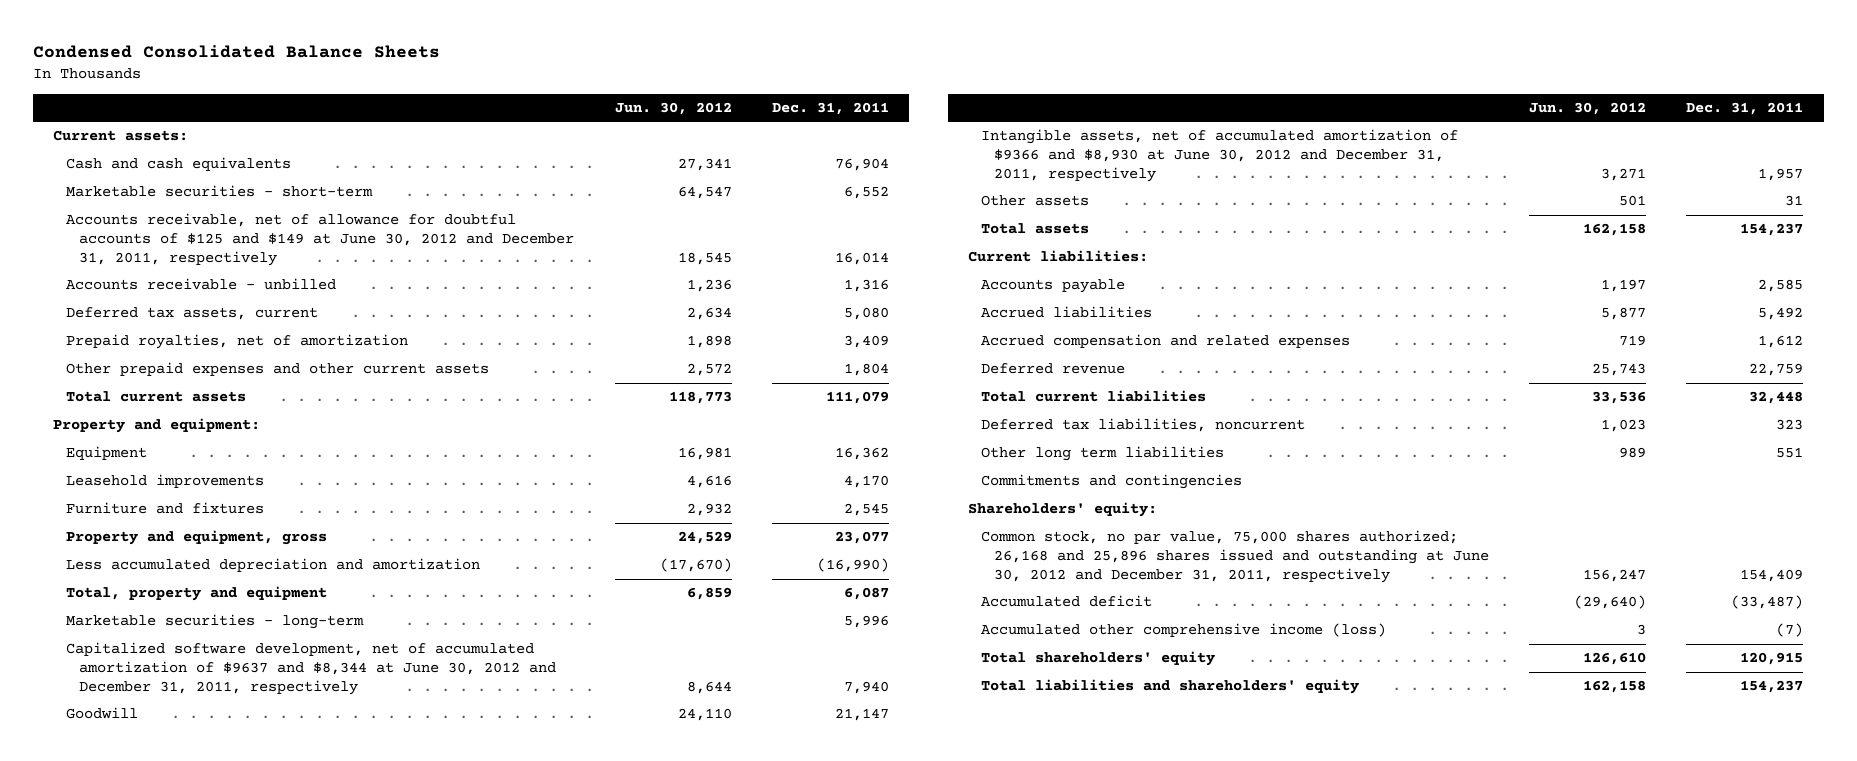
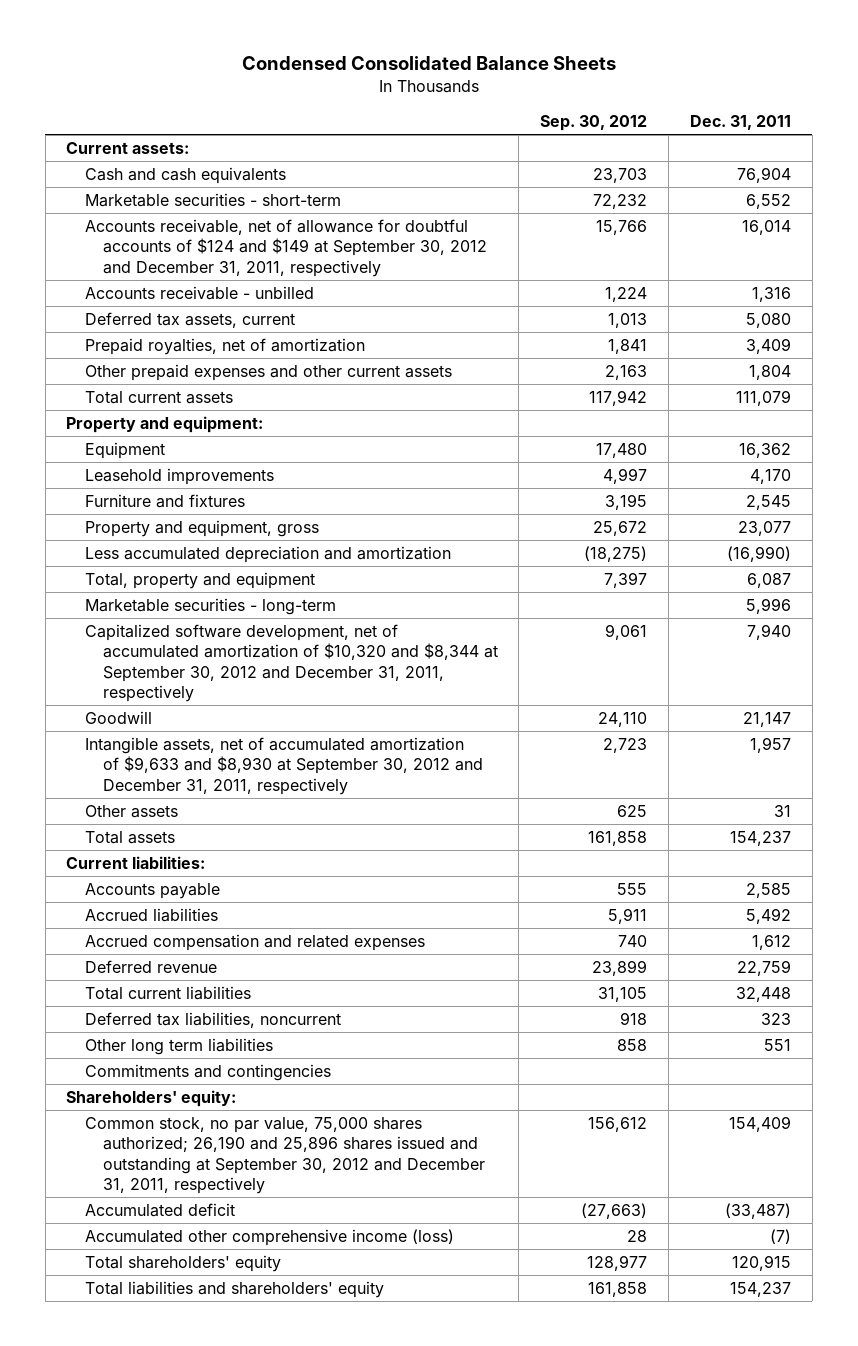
- | Jun. 30, 2012 | Dec. 31, 2011
+ | Sep. 30, 2012 | Dec. 31, 2011
- Accounts receivable, net of allowance for doubtful accounts of $125 and $149 at June 30, 2012 and December 31, 2011, respectively | 18,545 | 16,014
+ Accounts receivable, net of allowance for doubtful accounts of $124 and $149 at September 30, 2012 and December 31, 2011, respectively | 15,766 | 16,014
- Capitalized software development, net of accumulated amortization of $9637 and $8,344 at June 30, 2012 and December 31, 2011, respectively | 8,644 | 7,940
+ Capitalized software development, net of accumulated amortization of $10,320 and $8,344 at September 30, 2012 and December 31, 2011, respectively | 9,061 | 7,940
- Intangible assets, net of accumulated amortization of $9366 and $8,930 at June 30, 2012 and December 31, 2011, respectively | 3,271 | 1,957
+ Intangible assets, net of accumulated amortization of $9,633 and $8,930 at September 30, 2012 and December 31, 2011, respectively | 2,723 | 1,957
- Common stock, no par value, 75,000 shares authorized; 26,168 and 25,896 shares issued and outstanding at June 30, 2012 and December 31, 2011, respectively | 156,247 | 154,409
+ Common stock, no par value, 75,000 shares authorized; 26,190 and 25,896 shares issued and outstanding at September 30, 2012 and December 31, 2011, respectively | 156,612 | 154,409

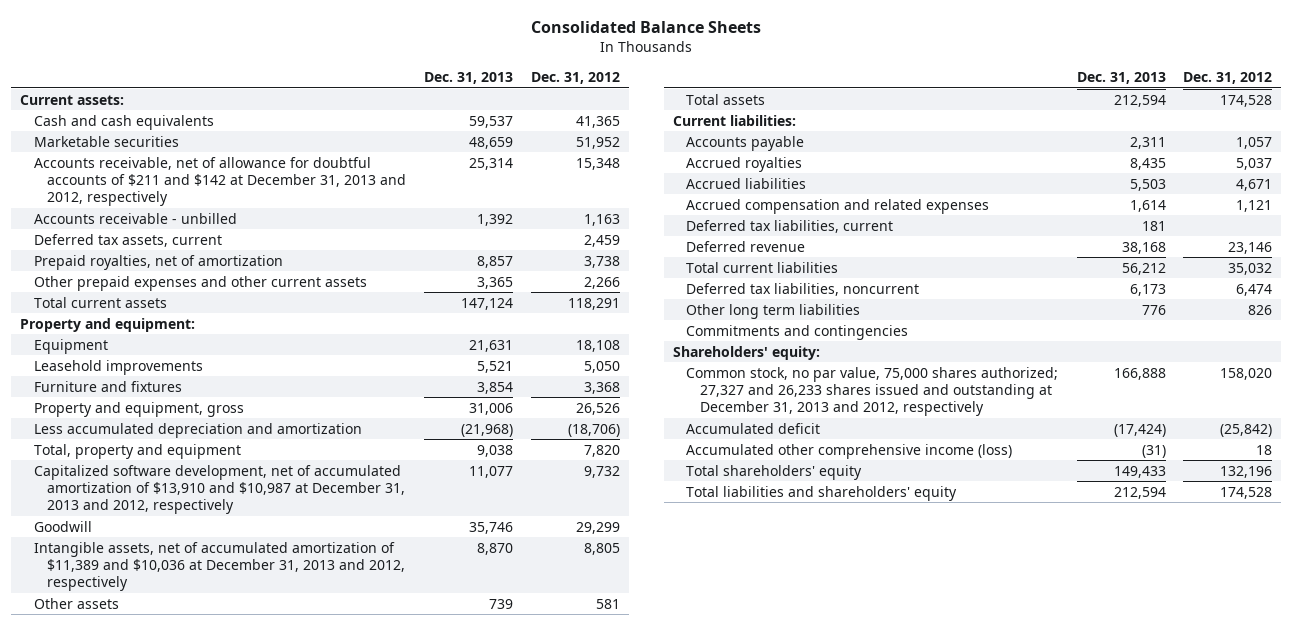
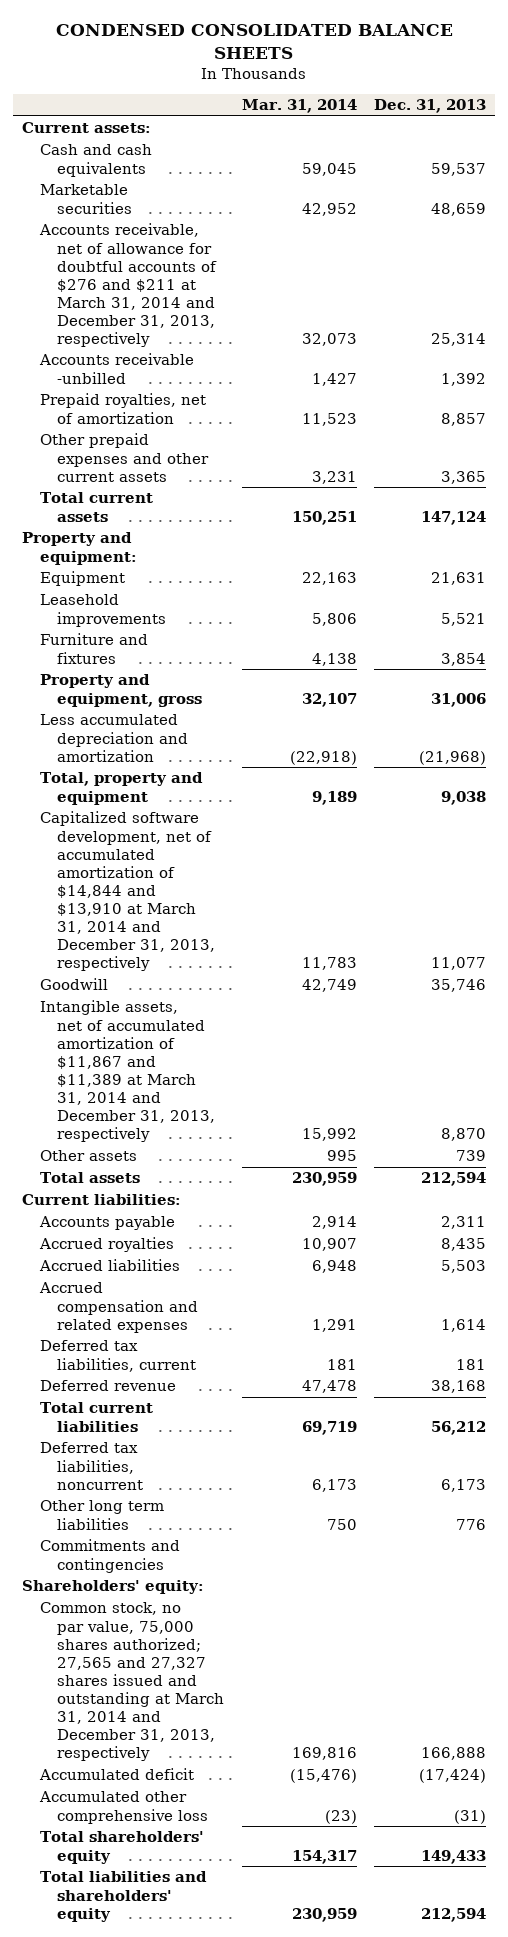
- Consolidated Balance Sheets
+ CONDENSED CONSOLIDATED BALANCE SHEETS
- | Dec. 31, 2013 | Dec. 31, 2012
+ | Mar. 31, 2014 | Dec. 31, 2013
- Accounts receivable, net of allowance for doubtful accounts of $211 and $142 at December 31, 2013 and 2012, respectively | 25,314 | 15,348
- Accounts receivable - unbilled | 1,392 | 1,163
- Deferred tax assets, current | | 2,459
+ Accounts receivable, net of allowance for doubtful accounts of $276 and $211 at March 31, 2014 and December 31, 2013, respectively | 32,073 | 25,314
+ Accounts receivable -unbilled | 1,427 | 1,392
- Capitalized software development, net of accumulated amortization of $13,910 and $10,987 at December 31, 2013 and 2012, respectively | 11,077 | 9,732
+ Capitalized software development, net of accumulated amortization of $14,844 and $13,910 at March 31, 2014 and December 31, 2013, respectively | 11,783 | 11,077
- Intangible assets, net of accumulated amortization of $11,389 and $10,036 at December 31, 2013 and 2012, respectively | 8,870 | 8,805
+ Intangible assets, net of accumulated amortization of $11,867 and $11,389 at March 31, 2014 and December 31, 2013, respectively | 15,992 | 8,870
- Common stock, no par value, 75,000 shares authorized; 27,327 and 26,233 shares issued and outstanding at December 31, 2013 and 2012, respectively | 166,888 | 158,020
+ Common stock, no par value, 75,000 shares authorized; 27,565 and 27,327 shares issued and outstanding at March 31, 2014 and December 31, 2013, respectively | 169,816 | 166,888
- Accumulated other comprehensive income (loss) | (31) | 18
+ Accumulated other comprehensive loss | (23) | (31)

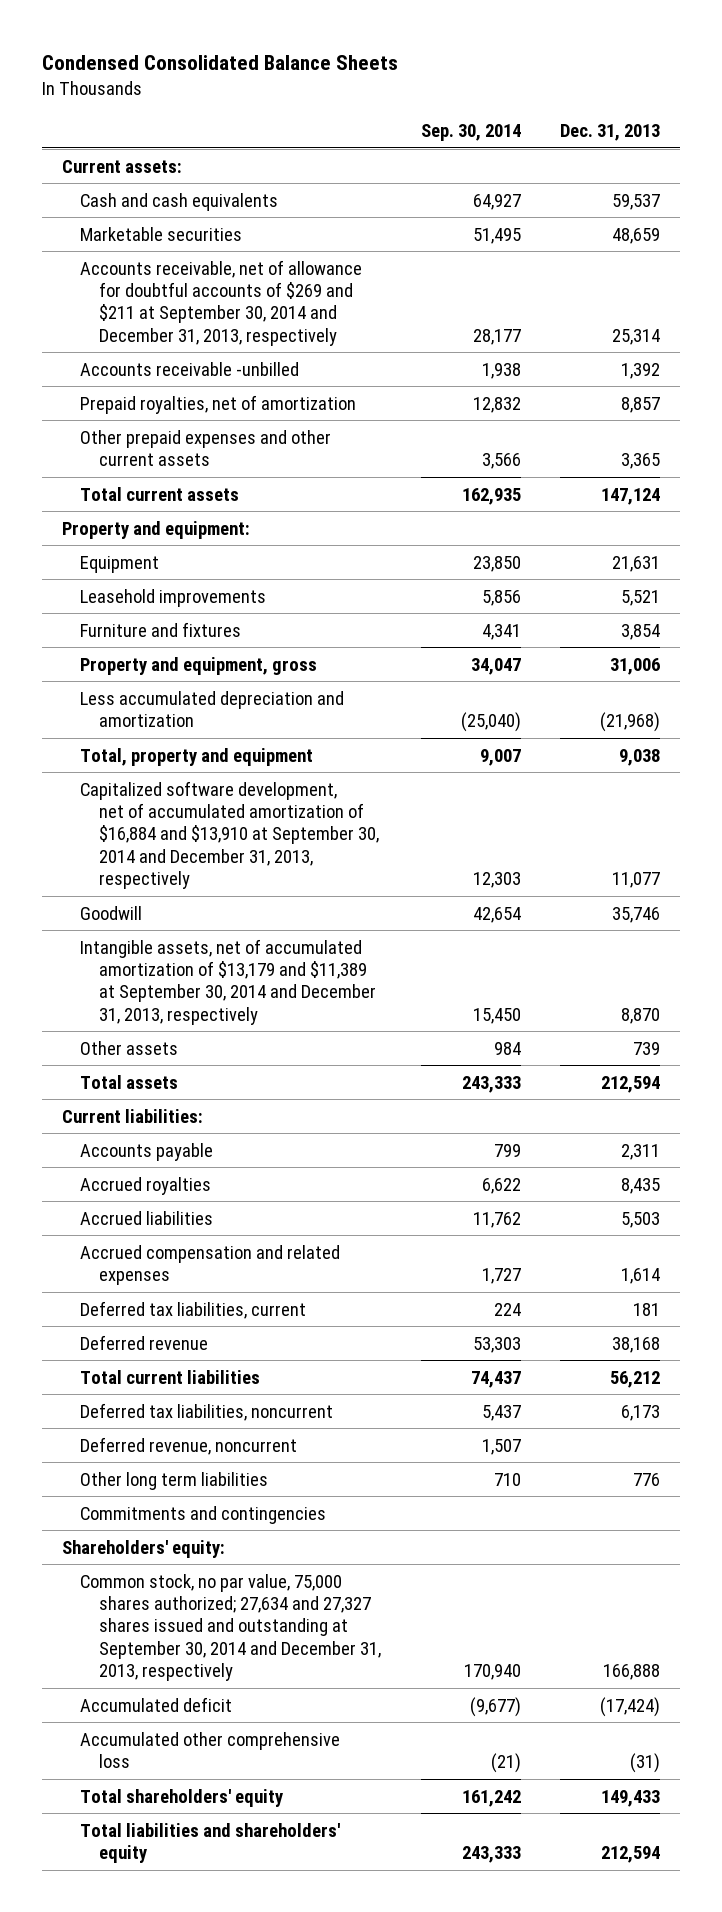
- CONDENSED CONSOLIDATED BALANCE SHEETS
+ Condensed Consolidated Balance Sheets
- | Mar. 31, 2014 | Dec. 31, 2013
+ | Sep. 30, 2014 | Dec. 31, 2013
- Accounts receivable, net of allowance for doubtful accounts of $276 and $211 at March 31, 2014 and December 31, 2013, respectively | 32,073 | 25,314
+ Accounts receivable, net of allowance for doubtful accounts of $269 and $211 at September 30, 2014 and December 31, 2013, respectively | 28,177 | 25,314
- Capitalized software development, net of accumulated amortization of $14,844 and $13,910 at March 31, 2014 and December 31, 2013, respectively | 11,783 | 11,077
+ Capitalized software development, net of accumulated amortization of $16,884 and $13,910 at September 30, 2014 and December 31, 2013, respectively | 12,303 | 11,077
- Intangible assets, net of accumulated amortization of $11,867 and $11,389 at March 31, 2014 and December 31, 2013, respectively | 15,992 | 8,870
+ Intangible assets, net of accumulated amortization of $13,179 and $11,389 at September 30, 2014 and December 31, 2013, respectively | 15,450 | 8,870
+ Deferred revenue, noncurrent | 1,507 |
- Common stock, no par value, 75,000 shares authorized; 27,565 and 27,327 shares issued and outstanding at March 31, 2014 and December 31, 2013, respectively | 169,816 | 166,888
+ Common stock, no par value, 75,000 shares authorized; 27,634 and 27,327 shares issued and outstanding at September 30, 2014 and December 31, 2013, respectively | 170,940 | 166,888

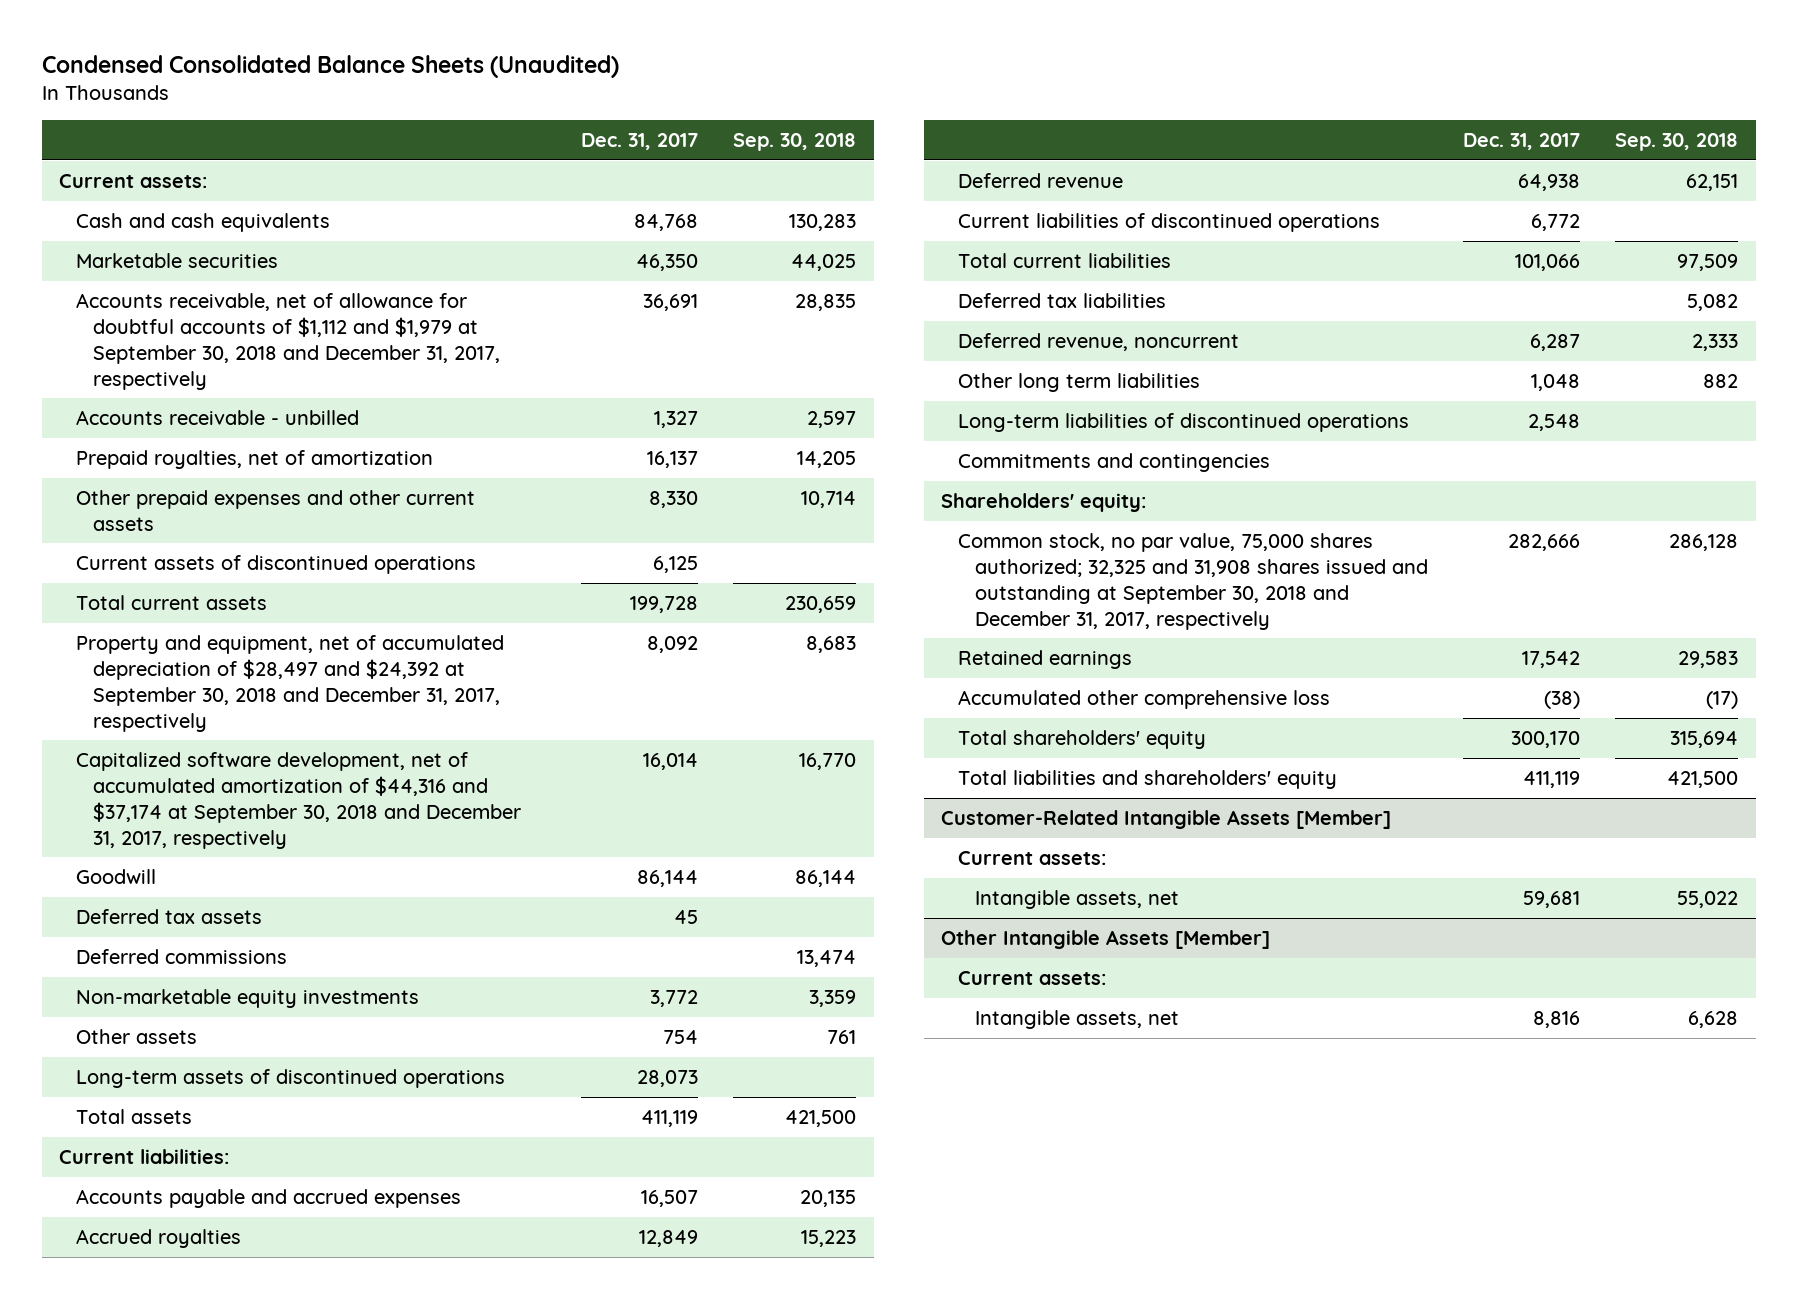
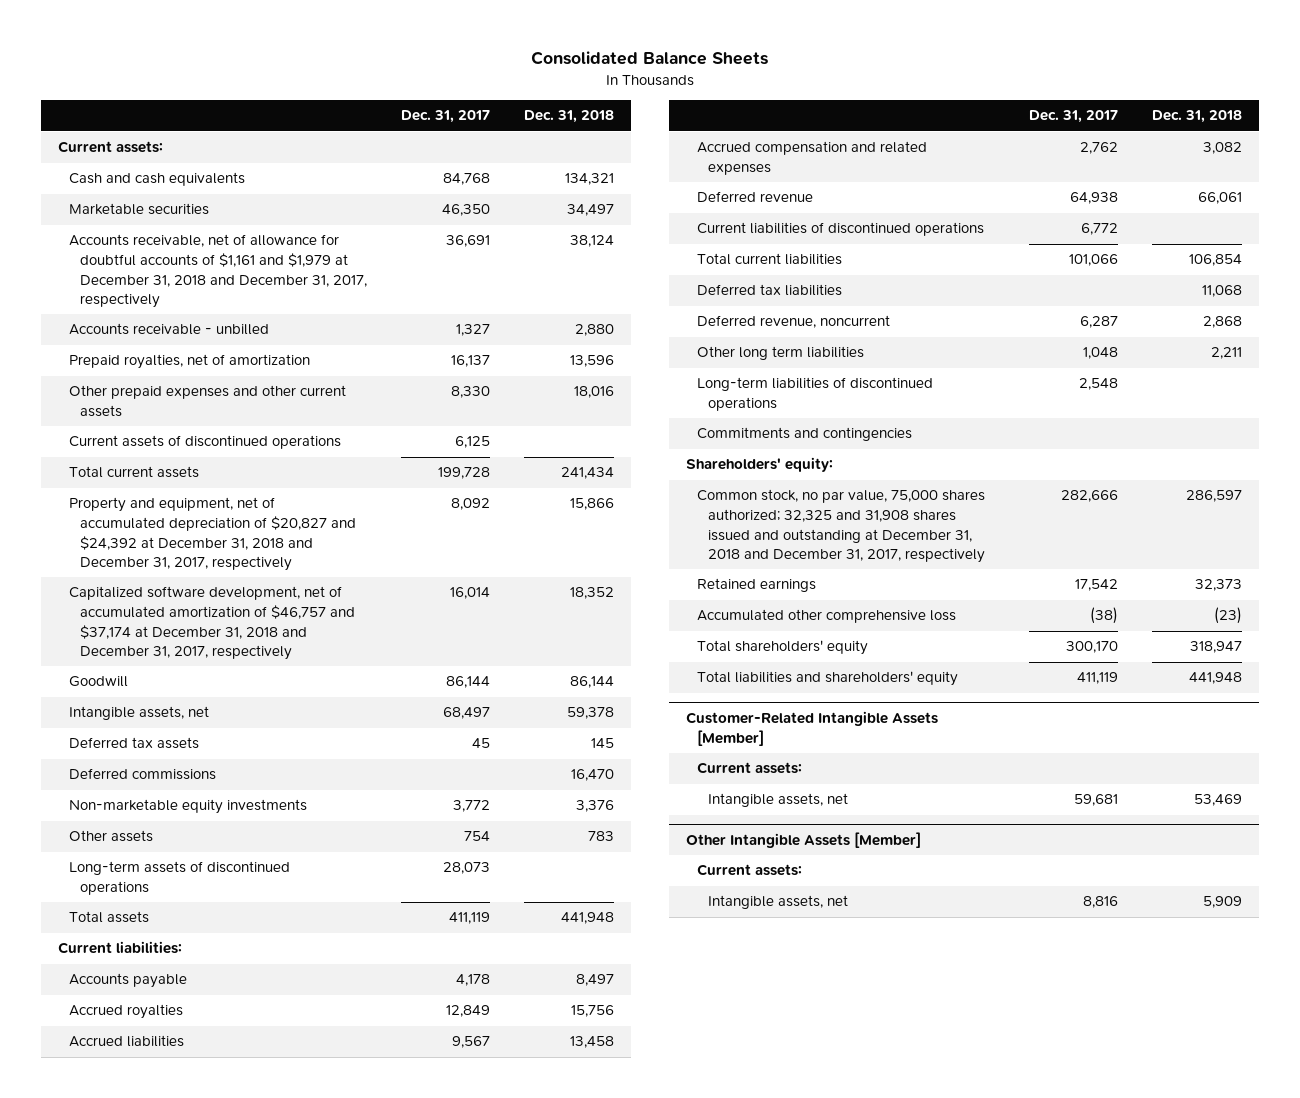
- Condensed Consolidated Balance Sheets (Unaudited)
+ Consolidated Balance Sheets
- | Dec. 31, 2017 | Sep. 30, 2018
+ | Dec. 31, 2017 | Dec. 31, 2018
- Accounts receivable, net of allowance for doubtful accounts of $1,112 and $1,979 at September 30, 2018 and December 31, 2017, respectively | 36,691 | 28,835
+ Accounts receivable, net of allowance for doubtful accounts of $1,161 and $1,979 at December 31, 2018 and December 31, 2017, respectively | 36,691 | 38,124
- Property and equipment, net of accumulated depreciation of $28,497 and $24,392 at September 30, 2018 and December 31, 2017, respectively | 8,092 | 8,683
- Capitalized software development, net of accumulated amortization of $44,316 and $37,174 at September 30, 2018 and December 31, 2017, respectively | 16,014 | 16,770
+ Property and equipment, net of accumulated depreciation of $20,827 and $24,392 at December 31, 2018 and December 31, 2017, respectively | 8,092 | 15,866
+ Capitalized software development, net of accumulated amortization of $46,757 and $37,174 at December 31, 2018 and December 31, 2017, respectively | 16,014 | 18,352
+ Intangible assets, net | 68,497 | 59,378
- Accounts payable and accrued expenses | 16,507 | 20,135
+ Accounts payable | 4,178 | 8,497
+ Accrued liabilities | 9,567 | 13,458
+ Accrued compensation and related expenses | 2,762 | 3,082
- Common stock, no par value, 75,000 shares authorized; 32,325 and 31,908 shares issued and outstanding at September 30, 2018 and December 31, 2017, respectively | 282,666 | 286,128
+ Common stock, no par value, 75,000 shares authorized; 32,325 and 31,908 shares issued and outstanding at December 31, 2018 and December 31, 2017, respectively | 282,666 | 286,597

